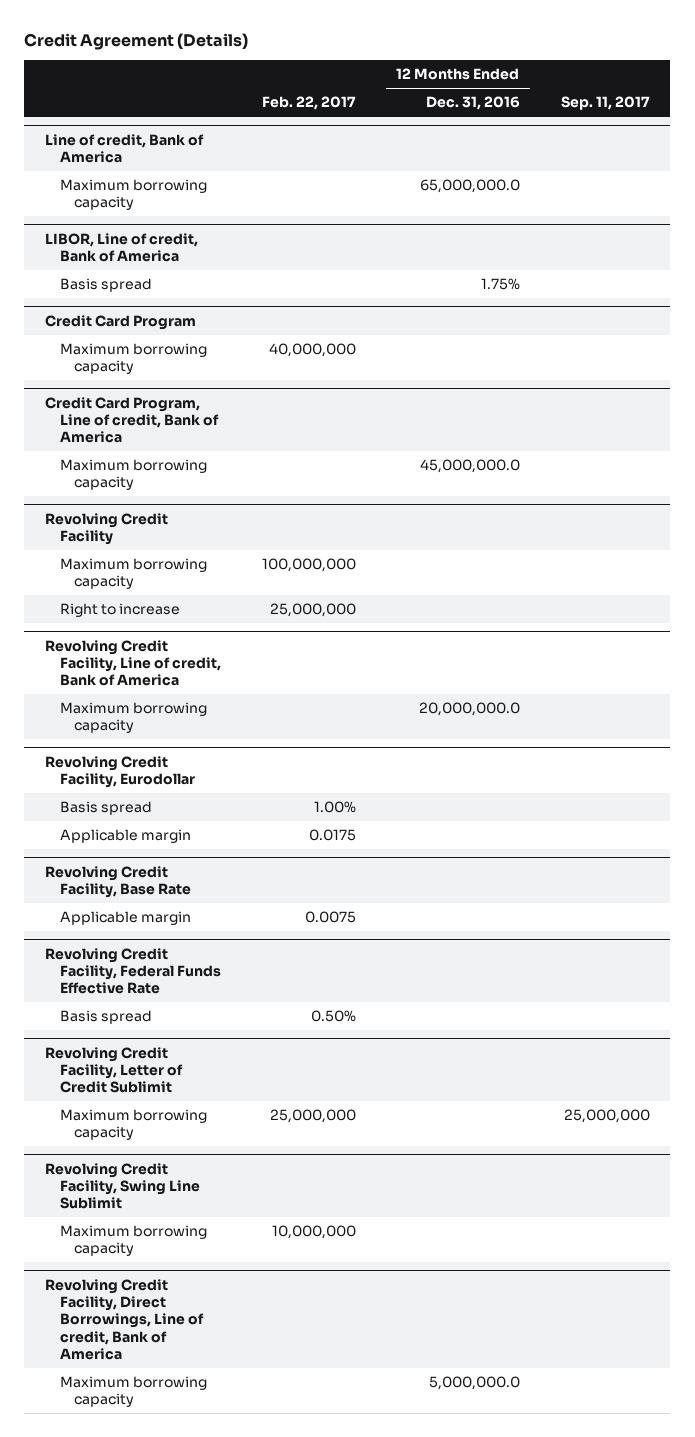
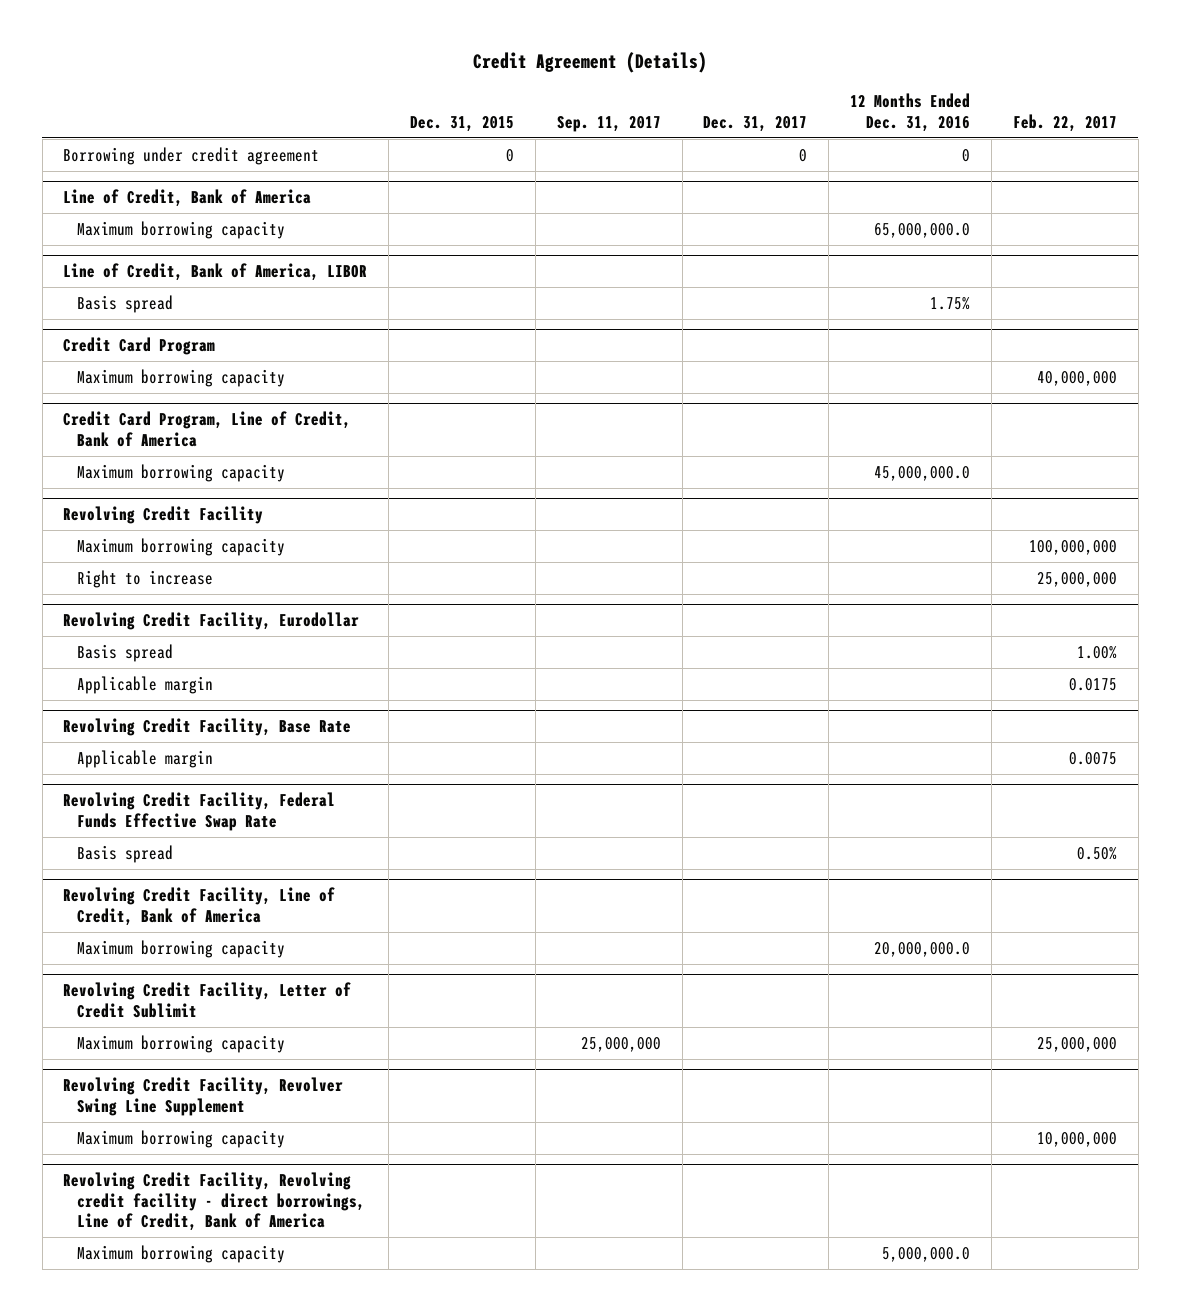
- | Feb. 22, 2017 | 12 Months Ended Dec. 31, 2016 | Sep. 11, 2017
+ | Dec. 31, 2015 | Sep. 11, 2017 | Dec. 31, 2017 | 12 Months Ended Dec. 31, 2016 | Feb. 22, 2017
- Line of credit, Bank of America
+ Borrowing under credit agreement | 0 | | 0 | 0 |
+ Line of Credit, Bank of America
- LIBOR, Line of credit, Bank of America
+ Line of Credit, Bank of America, LIBOR
- Credit Card Program, Line of credit, Bank of America
+ Credit Card Program, Line of Credit, Bank of America
- Revolving Credit Facility, Line of credit, Bank of America
- Maximum borrowing capacity | | 20,000,000.0 |
- Revolving Credit Facility, Federal Funds Effective Rate
+ Revolving Credit Facility, Federal Funds Effective Swap Rate
+ Revolving Credit Facility, Line of Credit, Bank of America
+ Maximum borrowing capacity | | | | 20,000,000.0 |
- Revolving Credit Facility, Swing Line Sublimit
+ Revolving Credit Facility, Revolver Swing Line Supplement
- Revolving Credit Facility, Direct Borrowings, Line of credit, Bank of America
+ Revolving Credit Facility, Revolving credit facility - direct borrowings, Line of Credit, Bank of America

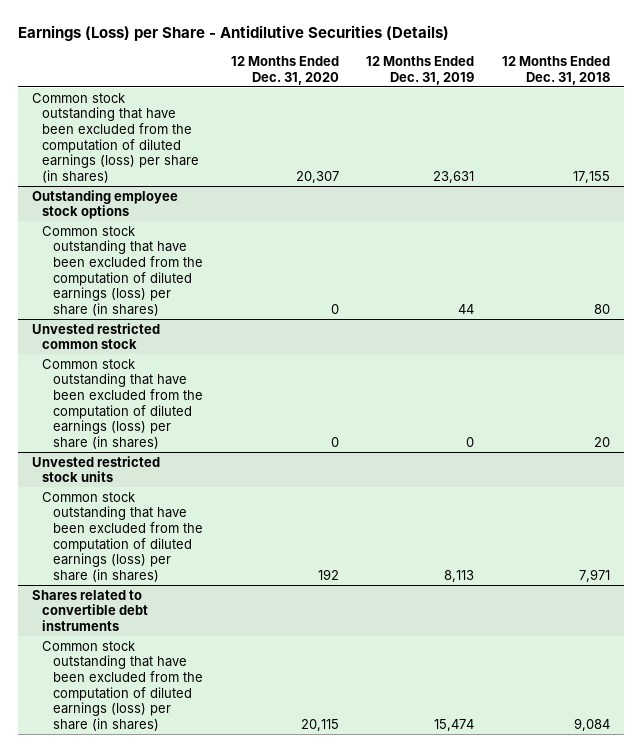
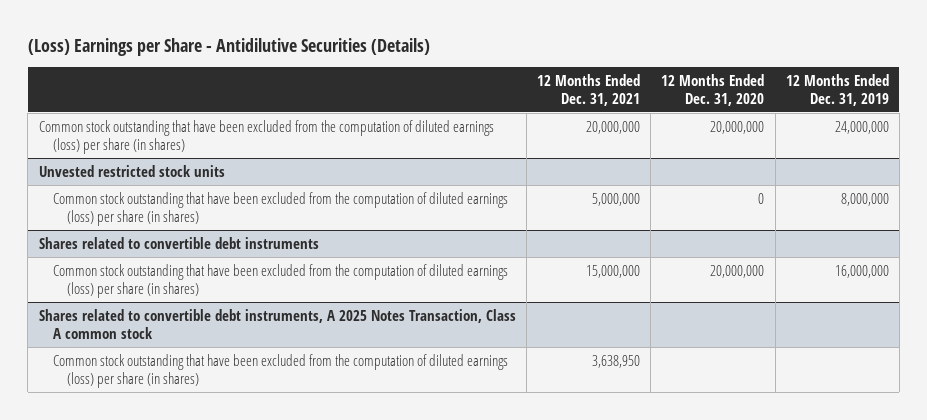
- Earnings (Loss) per Share - Antidilutive Securities (Details)
+ (Loss) Earnings per Share - Antidilutive Securities (Details)
- | 12 Months Ended Dec. 31, 2020 | 12 Months Ended Dec. 31, 2019 | 12 Months Ended Dec. 31, 2018
+ | 12 Months Ended Dec. 31, 2021 | 12 Months Ended Dec. 31, 2020 | 12 Months Ended Dec. 31, 2019
- Common stock outstanding that have been excluded from the computation of diluted earnings (loss) per share (in shares) | 20,307 | 23,631 | 17,155
- Outstanding employee stock options
- Common stock outstanding that have been excluded from the computation of diluted earnings (loss) per share (in shares) | 0 | 44 | 80
- Unvested restricted common stock
- Common stock outstanding that have been excluded from the computation of diluted earnings (loss) per share (in shares) | 0 | 0 | 20
+ Common stock outstanding that have been excluded from the computation of diluted earnings (loss) per share (in shares) | 20,000,000 | 20,000,000 | 24,000,000
@ Unvested restricted stock units
- Common stock outstanding that have been excluded from the computation of diluted earnings (loss) per share (in shares) | 192 | 8,113 | 7,971
+ Common stock outstanding that have been excluded from the computation of diluted earnings (loss) per share (in shares) | 5,000,000 | 0 | 8,000,000
@ Shares related to convertible debt instruments
- Common stock outstanding that have been excluded from the computation of diluted earnings (loss) per share (in shares) | 20,115 | 15,474 | 9,084
+ Common stock outstanding that have been excluded from the computation of diluted earnings (loss) per share (in shares) | 15,000,000 | 20,000,000 | 16,000,000
+ Shares related to convertible debt instruments, A 2025 Notes Transaction, Class A common stock
+ Common stock outstanding that have been excluded from the computation of diluted earnings (loss) per share (in shares) | 3,638,950 | |

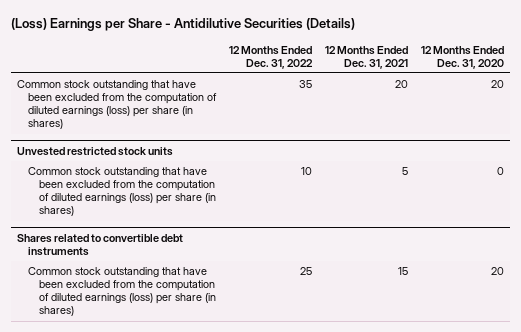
- | 12 Months Ended Dec. 31, 2021 | 12 Months Ended Dec. 31, 2020 | 12 Months Ended Dec. 31, 2019
+ | 12 Months Ended Dec. 31, 2022 | 12 Months Ended Dec. 31, 2021 | 12 Months Ended Dec. 31, 2020
- Common stock outstanding that have been excluded from the computation of diluted earnings (loss) per share (in shares) | 20,000,000 | 20,000,000 | 24,000,000
+ Common stock outstanding that have been excluded from the computation of diluted earnings (loss) per share (in shares) | 35 | 20 | 20
@ Unvested restricted stock units
- Common stock outstanding that have been excluded from the computation of diluted earnings (loss) per share (in shares) | 5,000,000 | 0 | 8,000,000
+ Common stock outstanding that have been excluded from the computation of diluted earnings (loss) per share (in shares) | 10 | 5 | 0
@ Shares related to convertible debt instruments
- Common stock outstanding that have been excluded from the computation of diluted earnings (loss) per share (in shares) | 15,000,000 | 20,000,000 | 16,000,000
- Shares related to convertible debt instruments, A 2025 Notes Transaction, Class A common stock
- Common stock outstanding that have been excluded from the computation of diluted earnings (loss) per share (in shares) | 3,638,950 | |
@ Shares related to convertible debt instruments
+ Common stock outstanding that have been excluded from the computation of diluted earnings (loss) per share (in shares) | 25 | 15 | 20

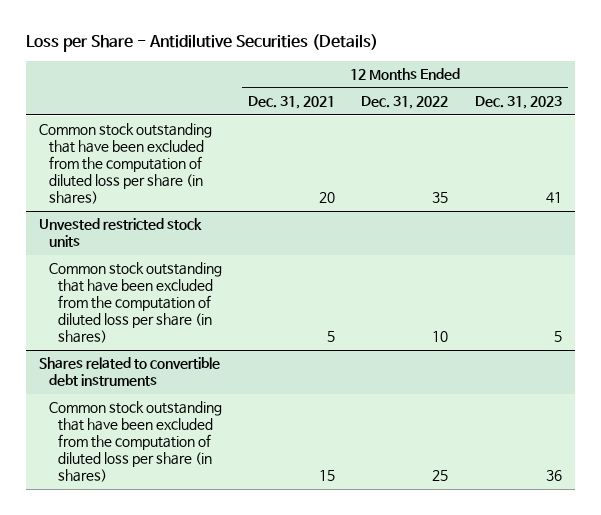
- (Loss) Earnings per Share - Antidilutive Securities (Details)
+ Loss per Share - Antidilutive Securities (Details)
- | 12 Months Ended Dec. 31, 2022 | 12 Months Ended Dec. 31, 2021 | 12 Months Ended Dec. 31, 2020
+ | 12 Months Ended Dec. 31, 2021 | 12 Months Ended Dec. 31, 2022 | 12 Months Ended Dec. 31, 2023
- Common stock outstanding that have been excluded from the computation of diluted earnings (loss) per share (in shares) | 35 | 20 | 20
+ Common stock outstanding that have been excluded from the computation of diluted loss per share (in shares) | 20 | 35 | 41
@ Unvested restricted stock units
- Common stock outstanding that have been excluded from the computation of diluted earnings (loss) per share (in shares) | 10 | 5 | 0
+ Common stock outstanding that have been excluded from the computation of diluted loss per share (in shares) | 5 | 10 | 5
@ Shares related to convertible debt instruments
- Common stock outstanding that have been excluded from the computation of diluted earnings (loss) per share (in shares) | 25 | 15 | 20
+ Common stock outstanding that have been excluded from the computation of diluted loss per share (in shares) | 15 | 25 | 36

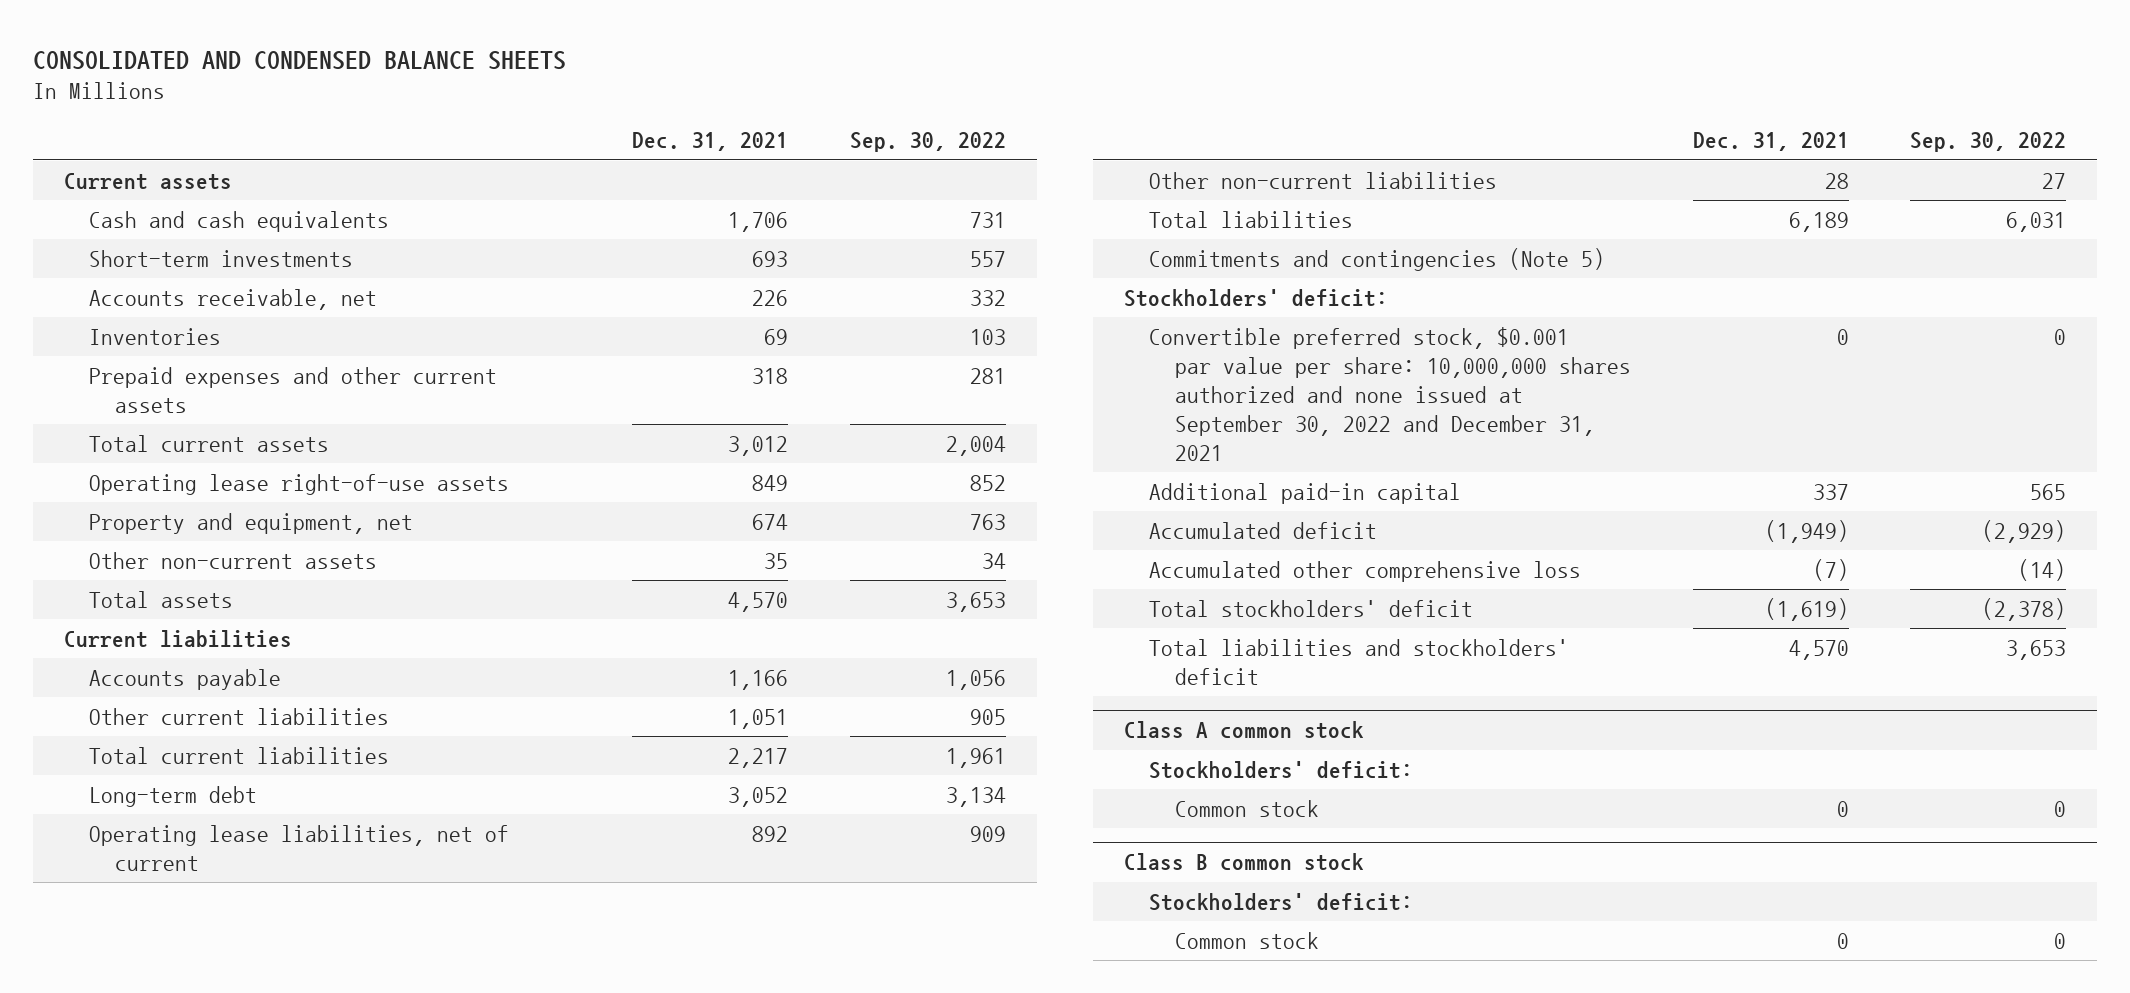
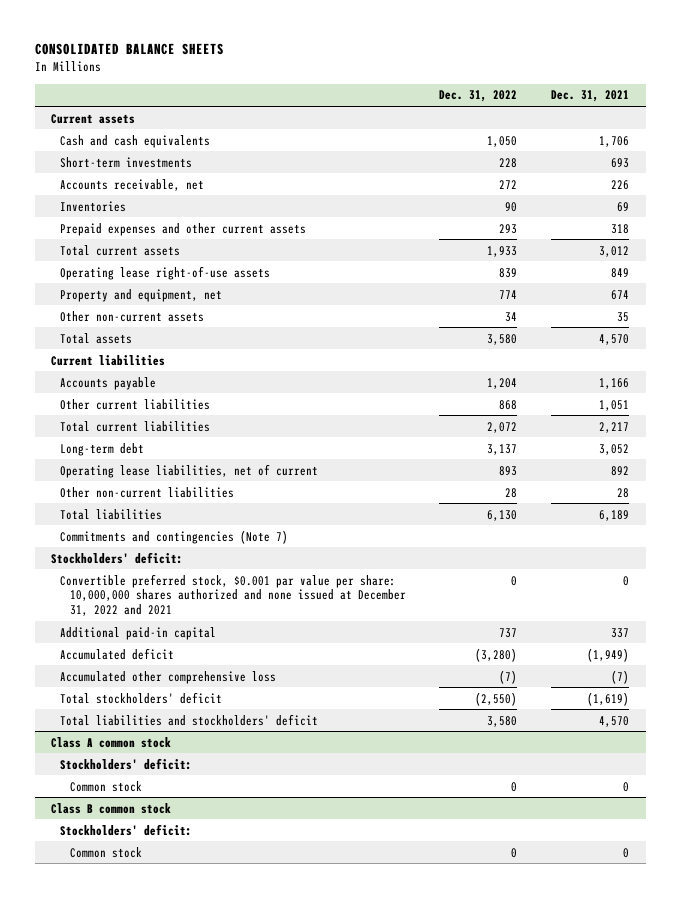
- CONSOLIDATED AND CONDENSED BALANCE SHEETS
+ CONSOLIDATED BALANCE SHEETS
- | Dec. 31, 2021 | Sep. 30, 2022
+ | Dec. 31, 2022 | Dec. 31, 2021
- Commitments and contingencies (Note 5)
+ Commitments and contingencies (Note 7)
- Convertible preferred stock, $0.001 par value per share: 10,000,000 shares authorized and none issued at September 30, 2022 and December 31, 2021 | 0 | 0
+ Convertible preferred stock, $0.001 par value per share: 10,000,000 shares authorized and none issued at December 31, 2022 and 2021 | 0 | 0

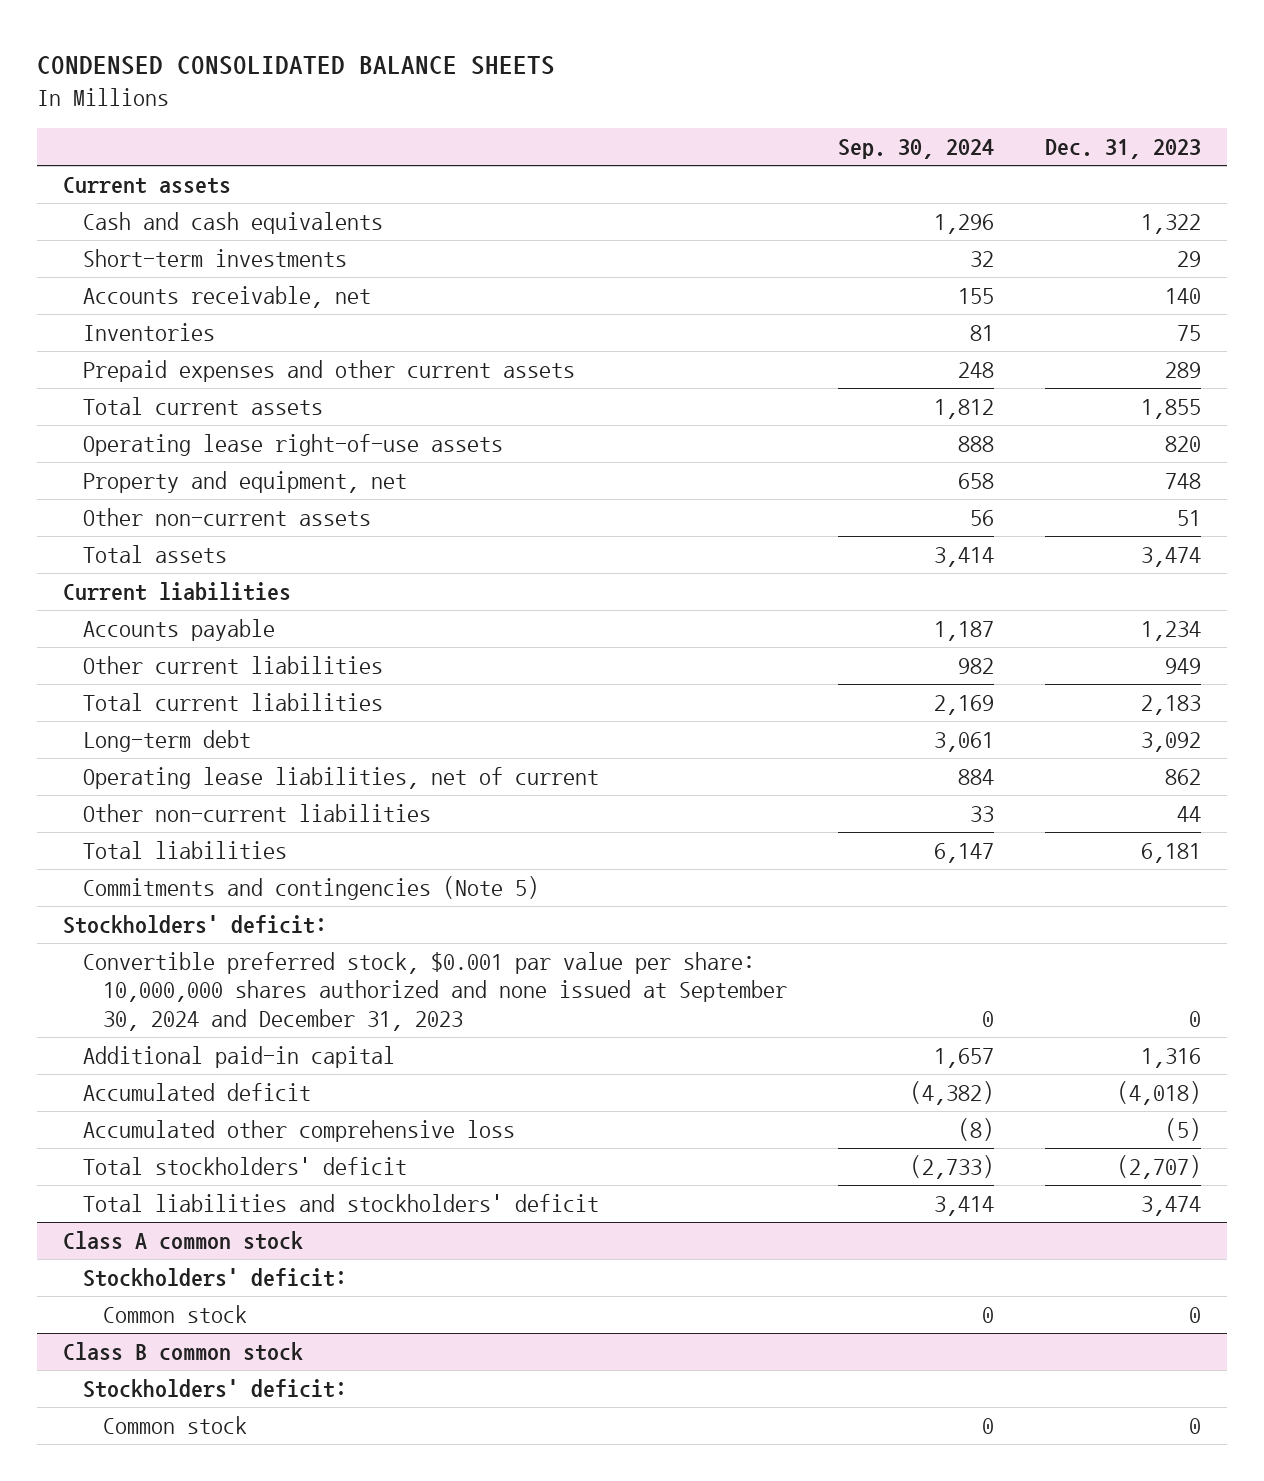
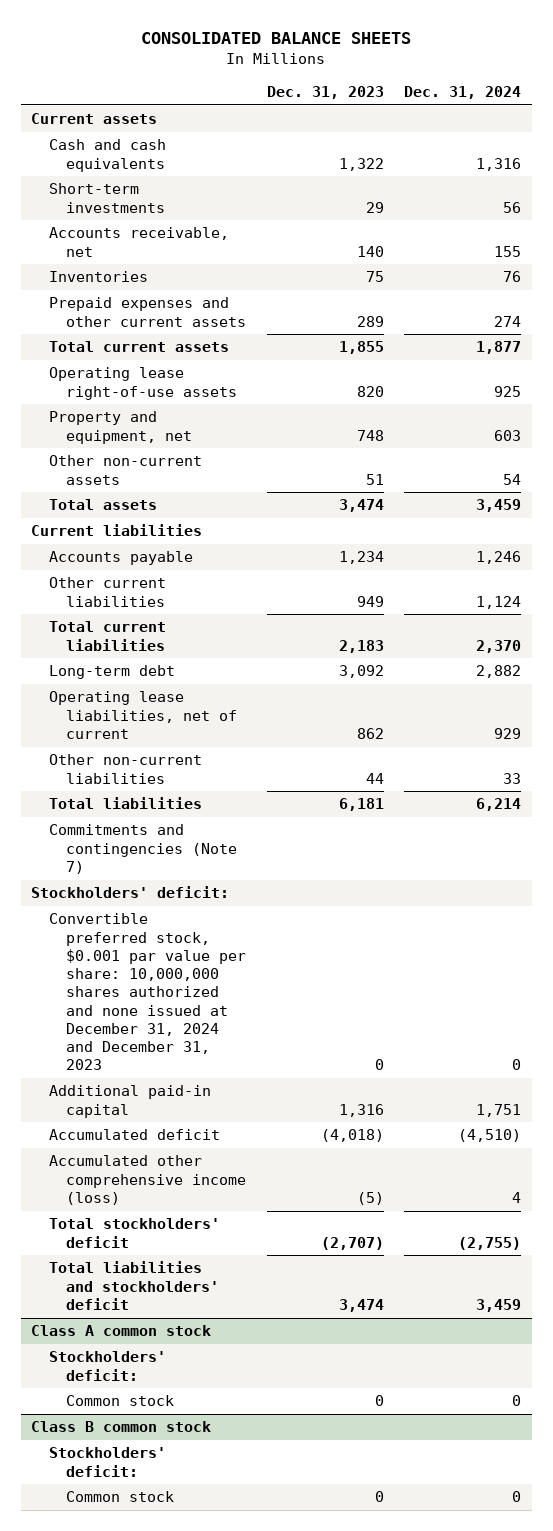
- CONDENSED CONSOLIDATED BALANCE SHEETS
+ CONSOLIDATED BALANCE SHEETS
- | Sep. 30, 2024 | Dec. 31, 2023
+ | Dec. 31, 2023 | Dec. 31, 2024
- Commitments and contingencies (Note 5)
+ Commitments and contingencies (Note 7)
- Convertible preferred stock, $0.001 par value per share: 10,000,000 shares authorized and none issued at September 30, 2024 and December 31, 2023 | 0 | 0
+ Convertible preferred stock, $0.001 par value per share: 10,000,000 shares authorized and none issued at December 31, 2024 and December 31, 2023 | 0 | 0
- Accumulated other comprehensive loss | (8) | (5)
+ Accumulated other comprehensive income (loss) | (5) | 4

